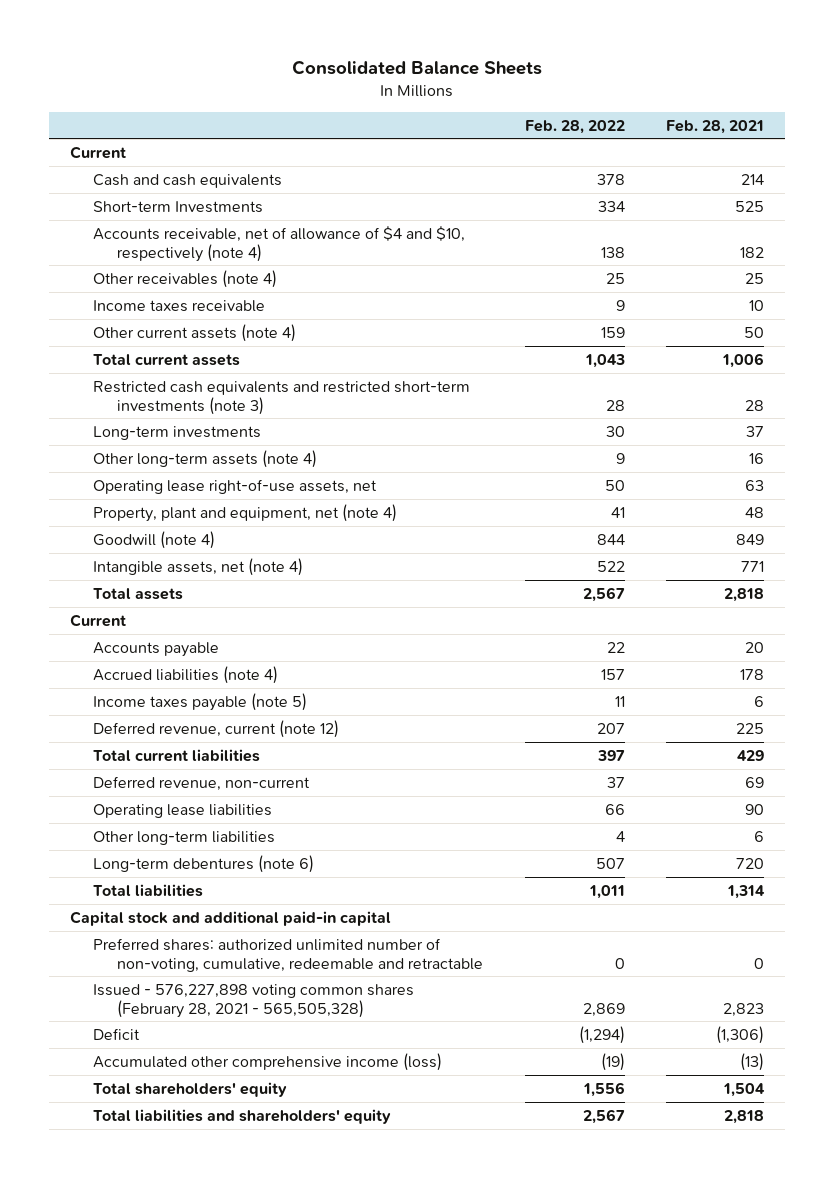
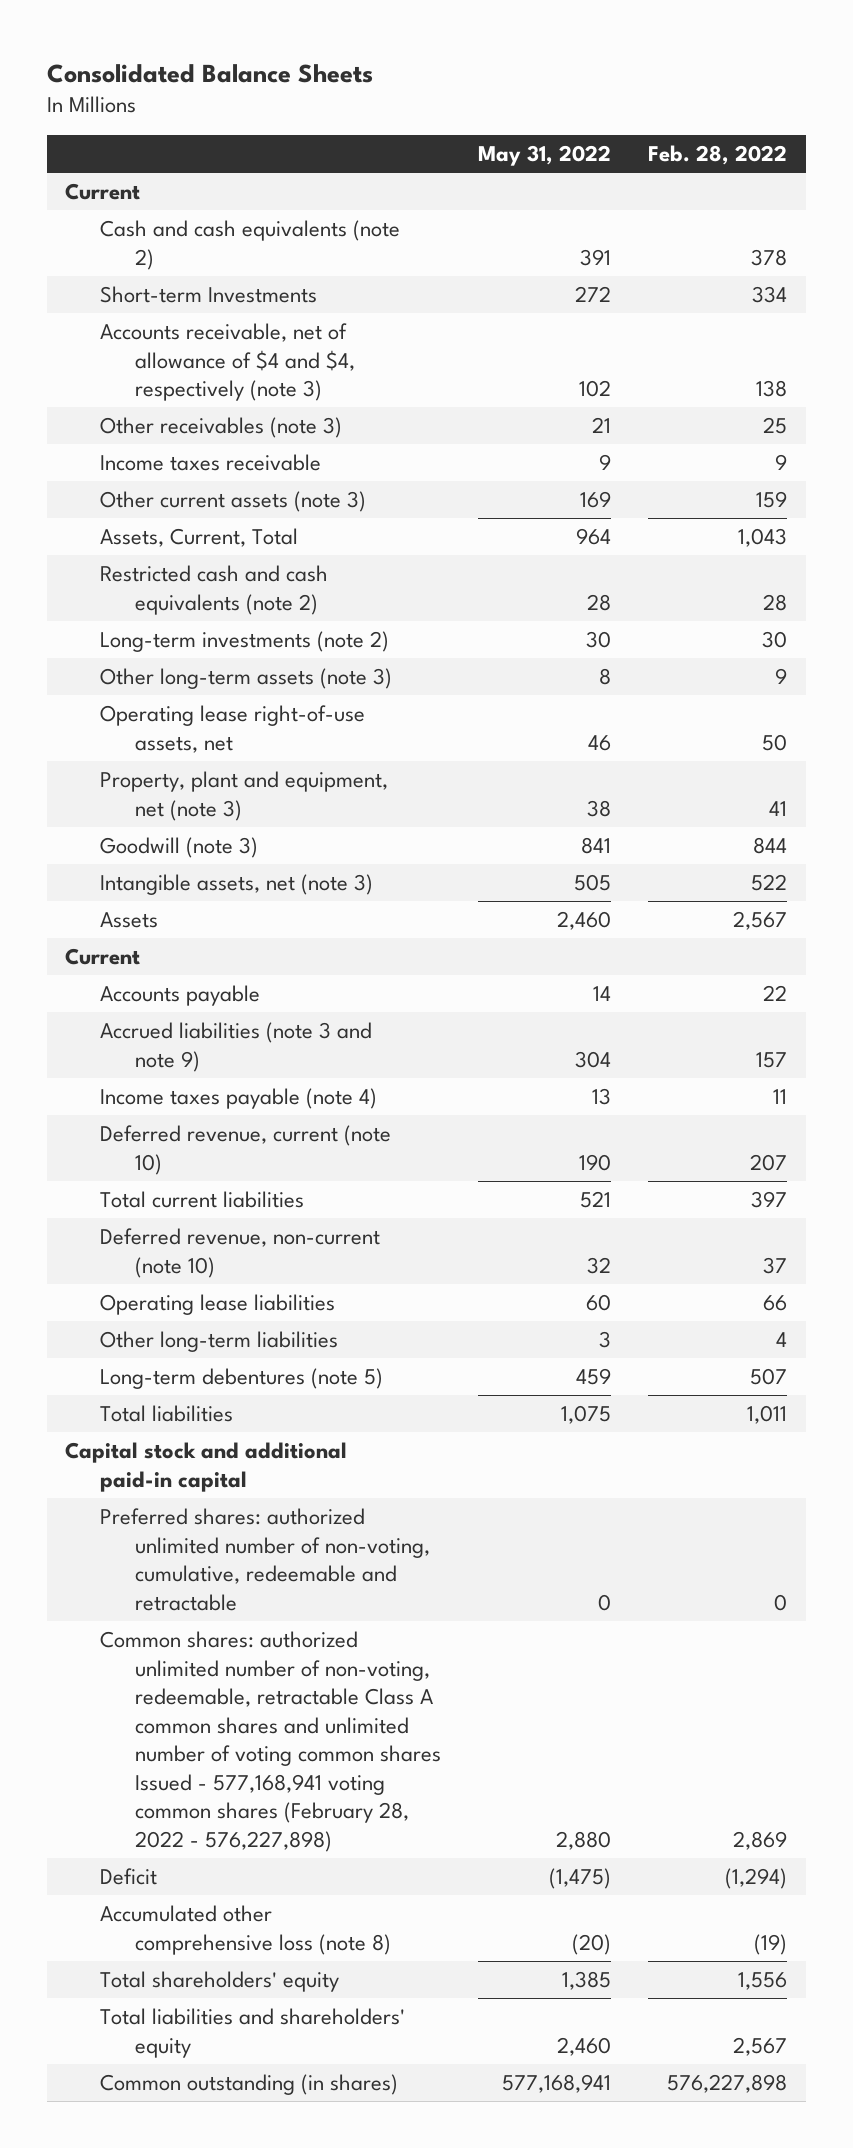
- | Feb. 28, 2022 | Feb. 28, 2021
+ | May 31, 2022 | Feb. 28, 2022
- Cash and cash equivalents | 378 | 214
+ Cash and cash equivalents (note 2) | 391 | 378
- Accounts receivable, net of allowance of $4 and $10, respectively (note 4) | 138 | 182
- Other receivables (note 4) | 25 | 25
+ Accounts receivable, net of allowance of $4 and $4, respectively (note 3) | 102 | 138
+ Other receivables (note 3) | 21 | 25
- Other current assets (note 4) | 159 | 50
- Total current assets | 1,043 | 1,006
- Restricted cash equivalents and restricted short-term investments (note 3) | 28 | 28
- Long-term investments | 30 | 37
- Other long-term assets (note 4) | 9 | 16
+ Other current assets (note 3) | 169 | 159
+ Assets, Current, Total | 964 | 1,043
+ Restricted cash and cash equivalents (note 2) | 28 | 28
+ Long-term investments (note 2) | 30 | 30
+ Other long-term assets (note 3) | 8 | 9
- Property, plant and equipment, net (note 4) | 41 | 48
- Goodwill (note 4) | 844 | 849
- Intangible assets, net (note 4) | 522 | 771
- Total assets | 2,567 | 2,818
+ Property, plant and equipment, net (note 3) | 38 | 41
+ Goodwill (note 3) | 841 | 844
+ Intangible assets, net (note 3) | 505 | 522
+ Assets | 2,460 | 2,567
- Accrued liabilities (note 4) | 157 | 178
- Income taxes payable (note 5) | 11 | 6
- Deferred revenue, current (note 12) | 207 | 225
+ Accrued liabilities (note 3 and note 9) | 304 | 157
+ Income taxes payable (note 4) | 13 | 11
+ Deferred revenue, current (note 10) | 190 | 207
- Deferred revenue, non-current | 37 | 69
+ Deferred revenue, non-current (note 10) | 32 | 37
- Long-term debentures (note 6) | 507 | 720
+ Long-term debentures (note 5) | 459 | 507
- Issued - 576,227,898 voting common shares (February 28, 2021 - 565,505,328) | 2,869 | 2,823
+ Common shares: authorized unlimited number of non-voting, redeemable, retractable Class A common shares and unlimited number of voting common shares Issued - 577,168,941 voting common shares (February 28, 2022 - 576,227,898) | 2,880 | 2,869
- Accumulated other comprehensive income (loss) | (19) | (13)
+ Accumulated other comprehensive loss (note 8) | (20) | (19)
+ Common outstanding (in shares) | 577,168,941 | 576,227,898

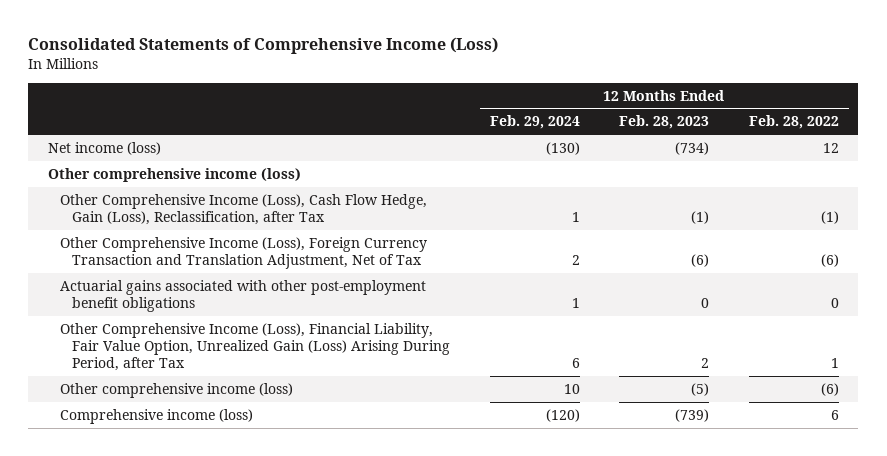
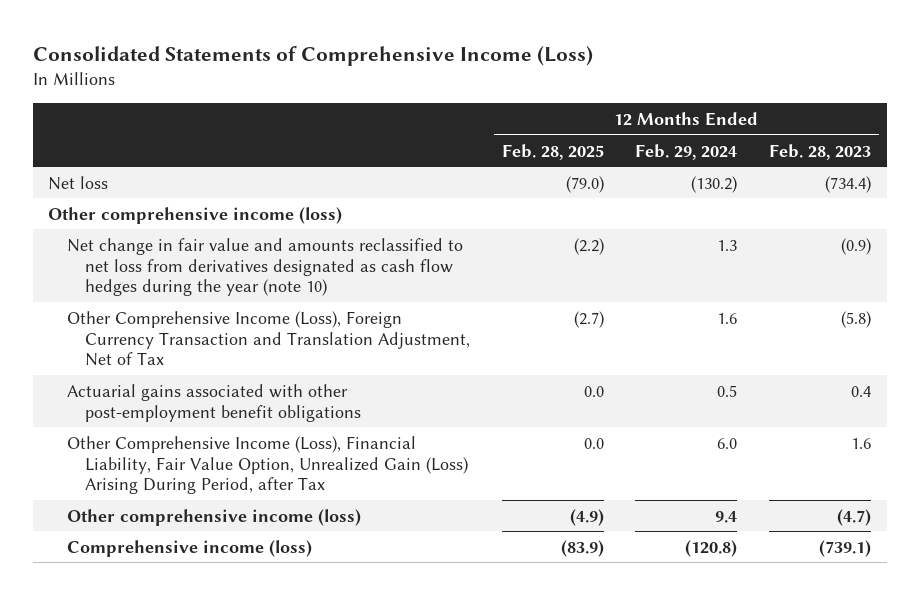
- | 12 Months Ended Feb. 29, 2024 | 12 Months Ended Feb. 28, 2023 | 12 Months Ended Feb. 28, 2022
+ | 12 Months Ended Feb. 28, 2025 | 12 Months Ended Feb. 29, 2024 | 12 Months Ended Feb. 28, 2023
- Net income (loss) | (130) | (734) | 12
+ Net loss | (79.0) | (130.2) | (734.4)
- Other Comprehensive Income (Loss), Cash Flow Hedge, Gain (Loss), Reclassification, after Tax | 1 | (1) | (1)
- Other Comprehensive Income (Loss), Foreign Currency Transaction and Translation Adjustment, Net of Tax | 2 | (6) | (6)
- Actuarial gains associated with other post-employment benefit obligations | 1 | 0 | 0
- Other Comprehensive Income (Loss), Financial Liability, Fair Value Option, Unrealized Gain (Loss) Arising During Period, after Tax | 6 | 2 | 1
- Other comprehensive income (loss) | 10 | (5) | (6)
- Comprehensive income (loss) | (120) | (739) | 6
+ Net change in fair value and amounts reclassified to net loss from derivatives designated as cash flow hedges during the year (note 10) | (2.2) | 1.3 | (0.9)
+ Other Comprehensive Income (Loss), Foreign Currency Transaction and Translation Adjustment, Net of Tax | (2.7) | 1.6 | (5.8)
+ Actuarial gains associated with other post-employment benefit obligations | 0.0 | 0.5 | 0.4
+ Other Comprehensive Income (Loss), Financial Liability, Fair Value Option, Unrealized Gain (Loss) Arising During Period, after Tax | 0.0 | 6.0 | 1.6
+ Other comprehensive income (loss) | (4.9) | 9.4 | (4.7)
+ Comprehensive income (loss) | (83.9) | (120.8) | (739.1)

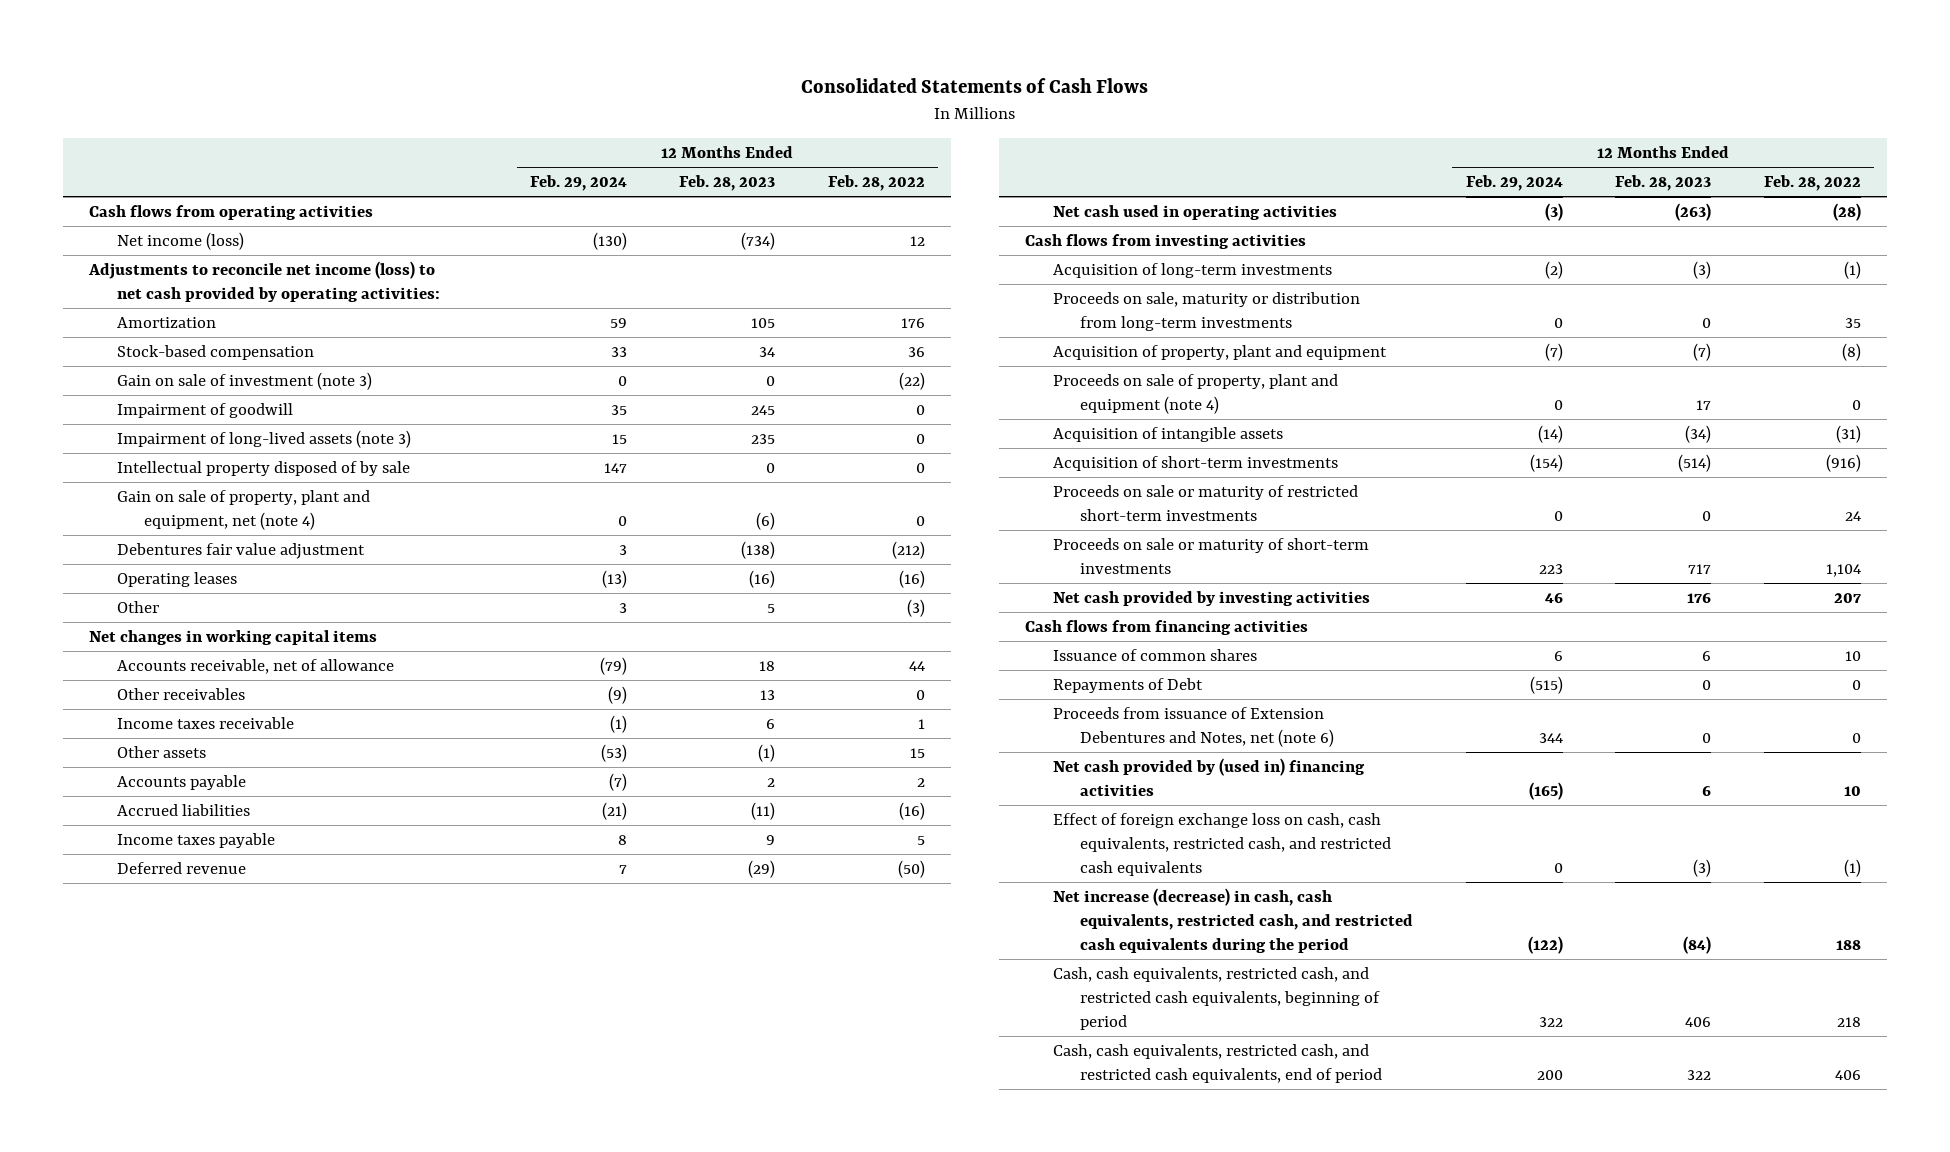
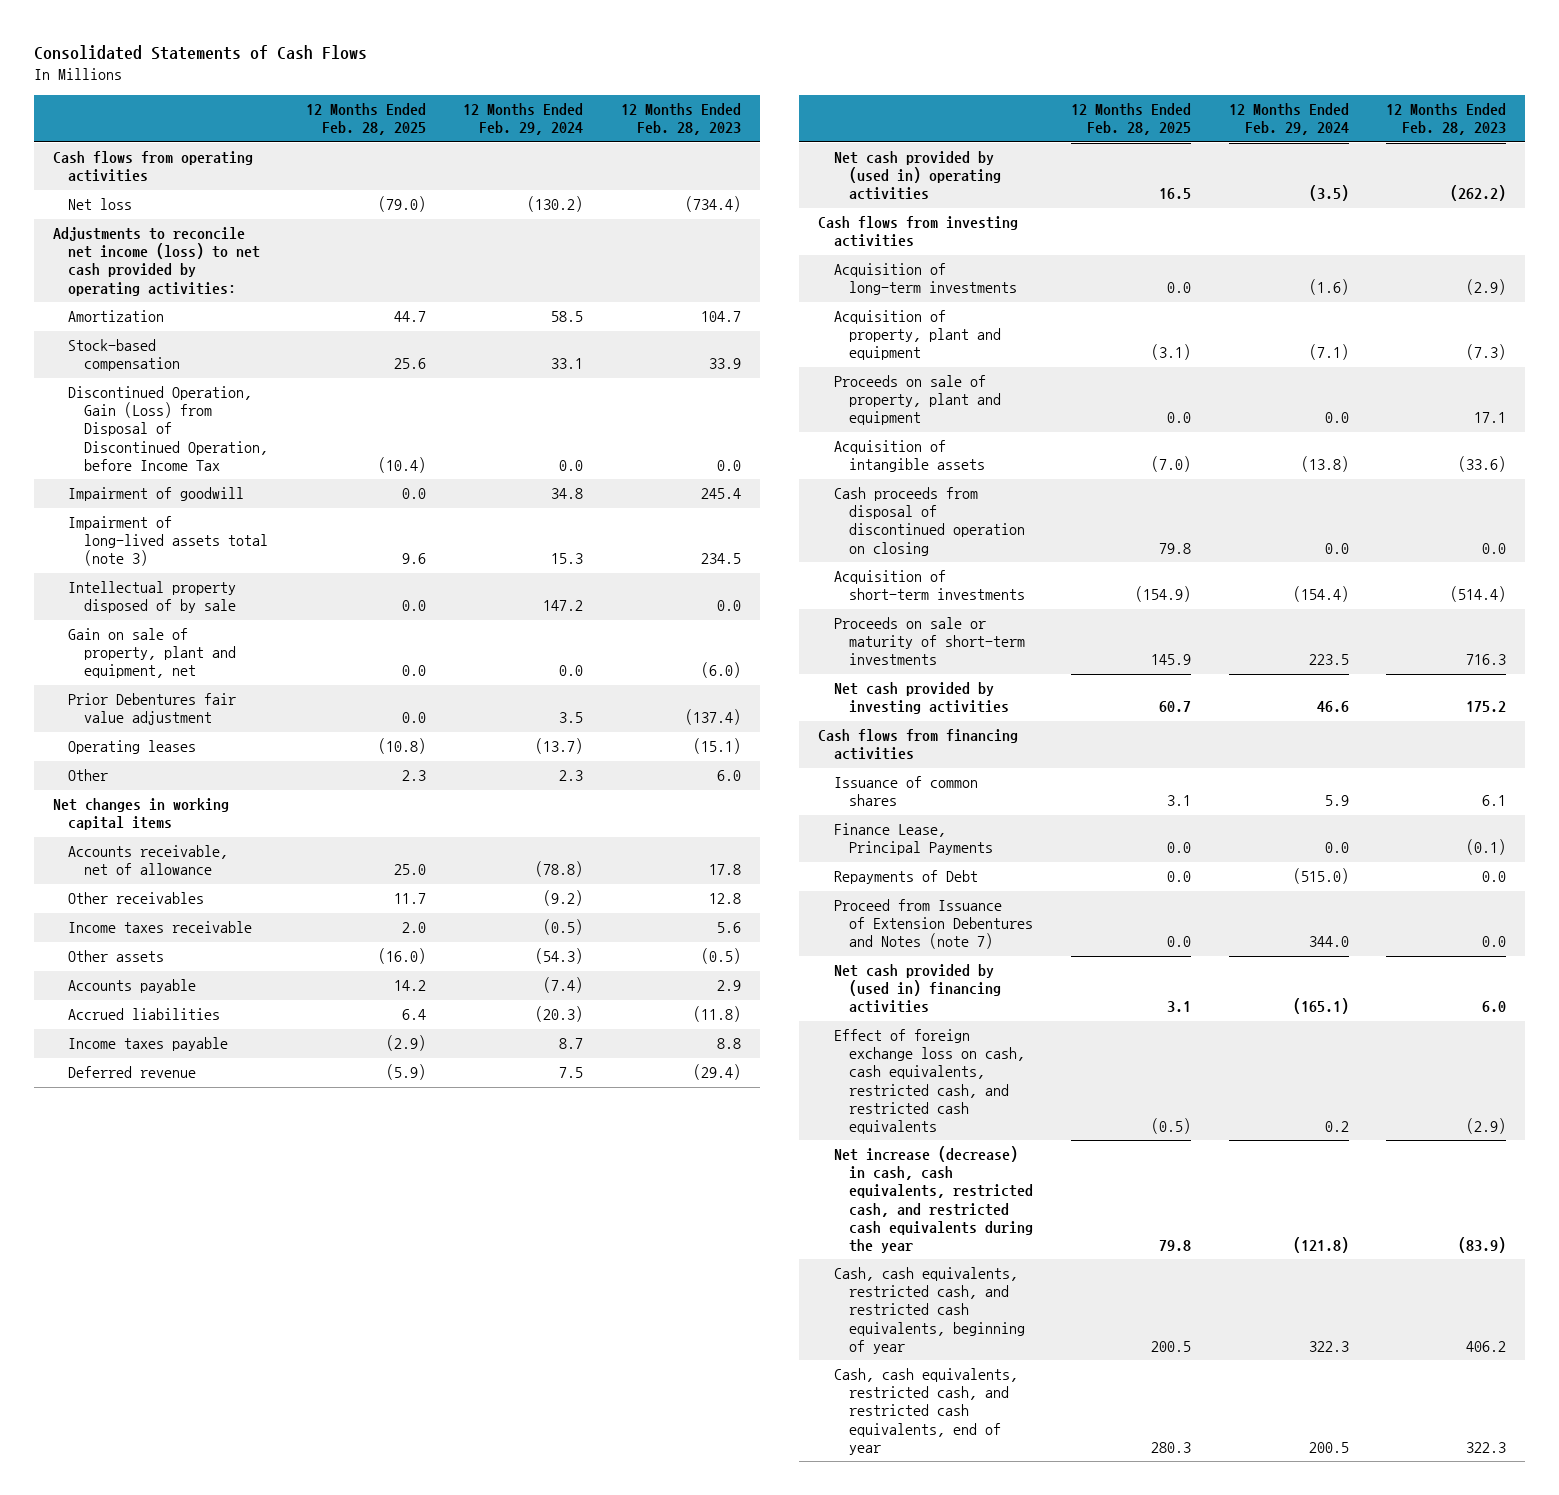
- | 12 Months Ended Feb. 29, 2024 | 12 Months Ended Feb. 28, 2023 | 12 Months Ended Feb. 28, 2022
+ | 12 Months Ended Feb. 28, 2025 | 12 Months Ended Feb. 29, 2024 | 12 Months Ended Feb. 28, 2023
- Net income (loss) | (130) | (734) | 12
+ Net loss | (79.0) | (130.2) | (734.4)
- Amortization | 59 | 105 | 176
- Stock-based compensation | 33 | 34 | 36
- Gain on sale of investment (note 3) | 0 | 0 | (22)
- Impairment of goodwill | 35 | 245 | 0
- Impairment of long-lived assets (note 3) | 15 | 235 | 0
- Intellectual property disposed of by sale | 147 | 0 | 0
- Gain on sale of property, plant and equipment, net (note 4) | 0 | (6) | 0
- Debentures fair value adjustment | 3 | (138) | (212)
- Operating leases | (13) | (16) | (16)
- Other | 3 | 5 | (3)
+ Amortization | 44.7 | 58.5 | 104.7
+ Stock-based compensation | 25.6 | 33.1 | 33.9
+ Discontinued Operation, Gain (Loss) from Disposal of Discontinued Operation, before Income Tax | (10.4) | 0.0 | 0.0
+ Impairment of goodwill | 0.0 | 34.8 | 245.4
+ Impairment of long-lived assets total (note 3) | 9.6 | 15.3 | 234.5
+ Intellectual property disposed of by sale | 0.0 | 147.2 | 0.0
+ Gain on sale of property, plant and equipment, net | 0.0 | 0.0 | (6.0)
+ Prior Debentures fair value adjustment | 0.0 | 3.5 | (137.4)
+ Operating leases | (10.8) | (13.7) | (15.1)
+ Other | 2.3 | 2.3 | 6.0
- Accounts receivable, net of allowance | (79) | 18 | 44
- Other receivables | (9) | 13 | 0
- Income taxes receivable | (1) | 6 | 1
- Other assets | (53) | (1) | 15
- Accounts payable | (7) | 2 | 2
- Accrued liabilities | (21) | (11) | (16)
- Income taxes payable | 8 | 9 | 5
- Deferred revenue | 7 | (29) | (50)
- Net cash used in operating activities | (3) | (263) | (28)
+ Accounts receivable, net of allowance | 25.0 | (78.8) | 17.8
+ Other receivables | 11.7 | (9.2) | 12.8
+ Income taxes receivable | 2.0 | (0.5) | 5.6
+ Other assets | (16.0) | (54.3) | (0.5)
+ Accounts payable | 14.2 | (7.4) | 2.9
+ Accrued liabilities | 6.4 | (20.3) | (11.8)
+ Income taxes payable | (2.9) | 8.7 | 8.8
+ Deferred revenue | (5.9) | 7.5 | (29.4)
+ Net cash provided by (used in) operating activities | 16.5 | (3.5) | (262.2)
- Acquisition of long-term investments | (2) | (3) | (1)
- Proceeds on sale, maturity or distribution from long-term investments | 0 | 0 | 35
- Acquisition of property, plant and equipment | (7) | (7) | (8)
- Proceeds on sale of property, plant and equipment (note 4) | 0 | 17 | 0
- Acquisition of intangible assets | (14) | (34) | (31)
- Acquisition of short-term investments | (154) | (514) | (916)
- Proceeds on sale or maturity of restricted short-term investments | 0 | 0 | 24
- Proceeds on sale or maturity of short-term investments | 223 | 717 | 1,104
- Net cash provided by investing activities | 46 | 176 | 207
+ Acquisition of long-term investments | 0.0 | (1.6) | (2.9)
+ Acquisition of property, plant and equipment | (3.1) | (7.1) | (7.3)
+ Proceeds on sale of property, plant and equipment | 0.0 | 0.0 | 17.1
+ Acquisition of intangible assets | (7.0) | (13.8) | (33.6)
+ Cash proceeds from disposal of discontinued operation on closing | 79.8 | 0.0 | 0.0
+ Acquisition of short-term investments | (154.9) | (154.4) | (514.4)
+ Proceeds on sale or maturity of short-term investments | 145.9 | 223.5 | 716.3
+ Net cash provided by investing activities | 60.7 | 46.6 | 175.2
- Issuance of common shares | 6 | 6 | 10
- Repayments of Debt | (515) | 0 | 0
- Proceeds from issuance of Extension Debentures and Notes, net (note 6) | 344 | 0 | 0
- Net cash provided by (used in) financing activities | (165) | 6 | 10
- Effect of foreign exchange loss on cash, cash equivalents, restricted cash, and restricted cash equivalents | 0 | (3) | (1)
- Net increase (decrease) in cash, cash equivalents, restricted cash, and restricted cash equivalents during the period | (122) | (84) | 188
- Cash, cash equivalents, restricted cash, and restricted cash equivalents, beginning of period | 322 | 406 | 218
- Cash, cash equivalents, restricted cash, and restricted cash equivalents, end of period | 200 | 322 | 406
+ Issuance of common shares | 3.1 | 5.9 | 6.1
+ Finance Lease, Principal Payments | 0.0 | 0.0 | (0.1)
+ Repayments of Debt | 0.0 | (515.0) | 0.0
+ Proceed from Issuance of Extension Debentures and Notes (note 7) | 0.0 | 344.0 | 0.0
+ Net cash provided by (used in) financing activities | 3.1 | (165.1) | 6.0
+ Effect of foreign exchange loss on cash, cash equivalents, restricted cash, and restricted cash equivalents | (0.5) | 0.2 | (2.9)
+ Net increase (decrease) in cash, cash equivalents, restricted cash, and restricted cash equivalents during the year | 79.8 | (121.8) | (83.9)
+ Cash, cash equivalents, restricted cash, and restricted cash equivalents, beginning of year | 200.5 | 322.3 | 406.2
+ Cash, cash equivalents, restricted cash, and restricted cash equivalents, end of year | 280.3 | 200.5 | 322.3

